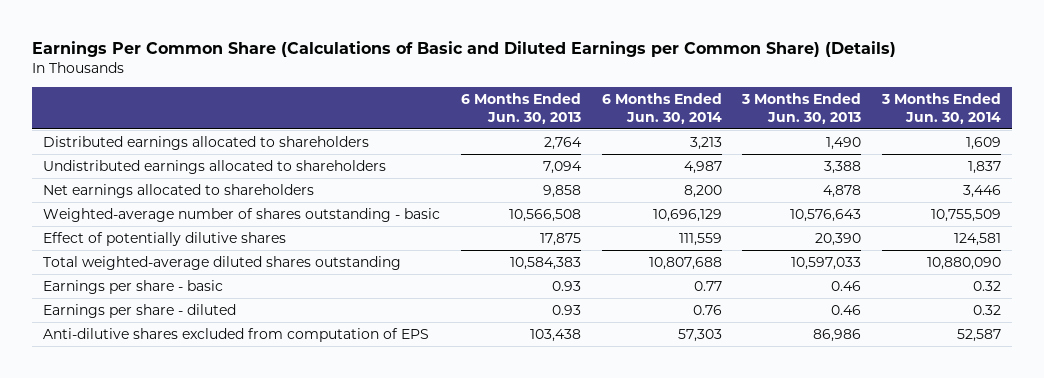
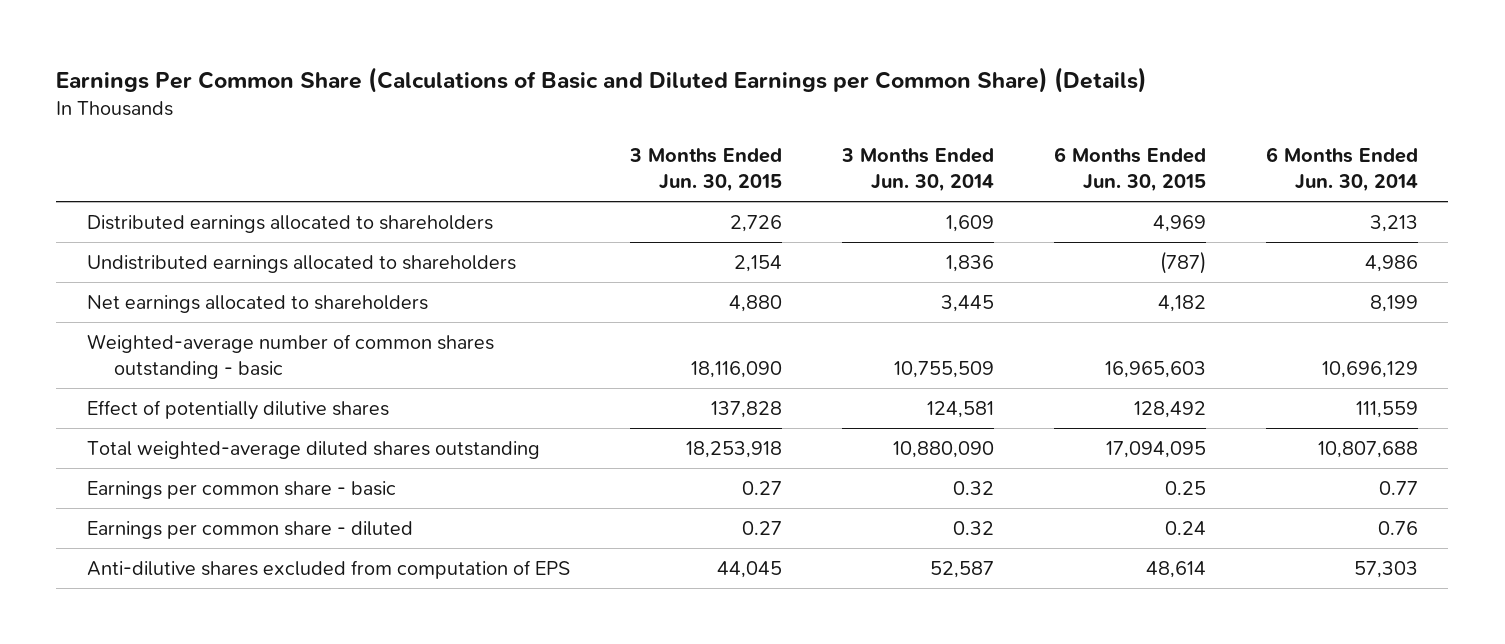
- | 6 Months Ended Jun. 30, 2013 | 6 Months Ended Jun. 30, 2014 | 3 Months Ended Jun. 30, 2013 | 3 Months Ended Jun. 30, 2014
+ | 3 Months Ended Jun. 30, 2015 | 3 Months Ended Jun. 30, 2014 | 6 Months Ended Jun. 30, 2015 | 6 Months Ended Jun. 30, 2014
- Undistributed earnings allocated to shareholders | 7,094 | 4,987 | 3,388 | 1,837
- Net earnings allocated to shareholders | 9,858 | 8,200 | 4,878 | 3,446
- Weighted-average number of shares outstanding - basic | 10,566,508 | 10,696,129 | 10,576,643 | 10,755,509
+ Undistributed earnings allocated to shareholders | 2,154 | 1,836 | (787) | 4,986
+ Net earnings allocated to shareholders | 4,880 | 3,445 | 4,182 | 8,199
+ Weighted-average number of common shares outstanding - basic | 18,116,090 | 10,755,509 | 16,965,603 | 10,696,129
- Earnings per share - basic | 0.93 | 0.77 | 0.46 | 0.32
- Earnings per share - diluted | 0.93 | 0.76 | 0.46 | 0.32
+ Earnings per common share - basic | 0.27 | 0.32 | 0.25 | 0.77
+ Earnings per common share - diluted | 0.27 | 0.32 | 0.24 | 0.76

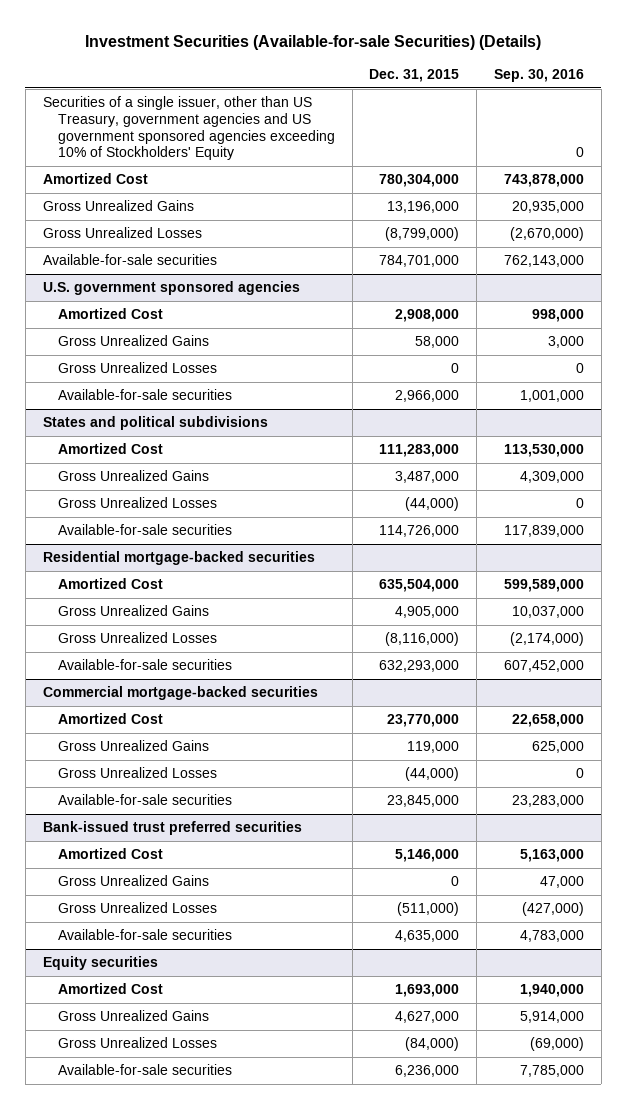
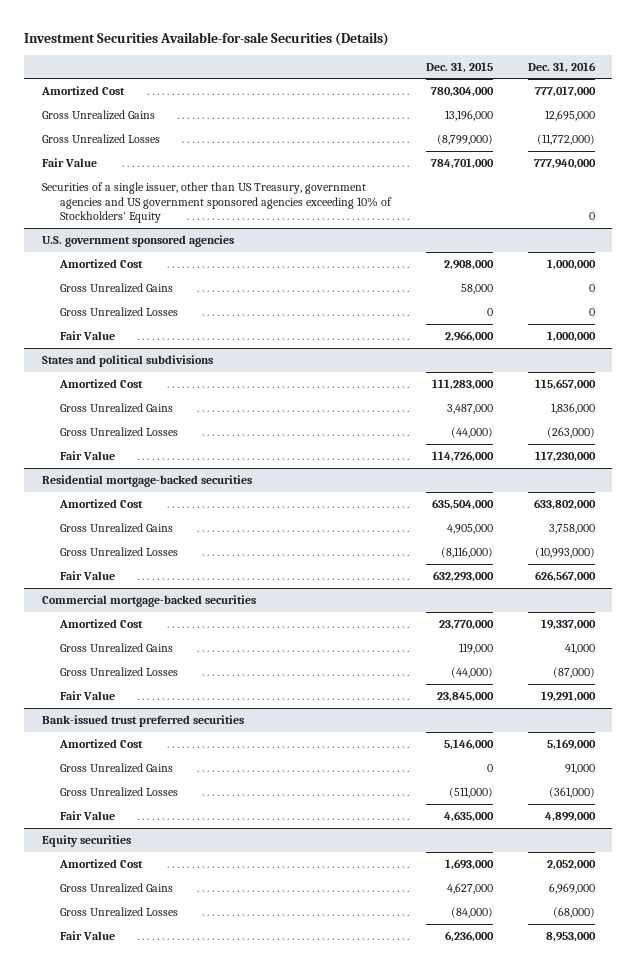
- Investment Securities (Available-for-sale Securities) (Details)
+ Investment Securities Available-for-sale Securities (Details)
- | Dec. 31, 2015 | Sep. 30, 2016
+ | Dec. 31, 2015 | Dec. 31, 2016
- Available-for-sale securities | 784,701,000 | 762,143,000
+ Fair Value | 784,701,000 | 777,940,000
moved down: Securities of a single issuer, other than US Treasury, government agencies and US government sponsored agencies exceeding 10% of Stockholders' Equity | | 0
@ U.S. government sponsored agencies
- Available-for-sale securities | 2,966,000 | 1,001,000
+ Fair Value | 2,966,000 | 1,000,000
@ States and political subdivisions
- Available-for-sale securities | 114,726,000 | 117,839,000
+ Fair Value | 114,726,000 | 117,230,000
@ Residential mortgage-backed securities
- Available-for-sale securities | 632,293,000 | 607,452,000
+ Fair Value | 632,293,000 | 626,567,000
@ Commercial mortgage-backed securities
- Available-for-sale securities | 23,845,000 | 23,283,000
+ Fair Value | 23,845,000 | 19,291,000
@ Bank-issued trust preferred securities
- Available-for-sale securities | 4,635,000 | 4,783,000
+ Fair Value | 4,635,000 | 4,899,000
@ Equity securities
- Available-for-sale securities | 6,236,000 | 7,785,000
+ Fair Value | 6,236,000 | 8,953,000

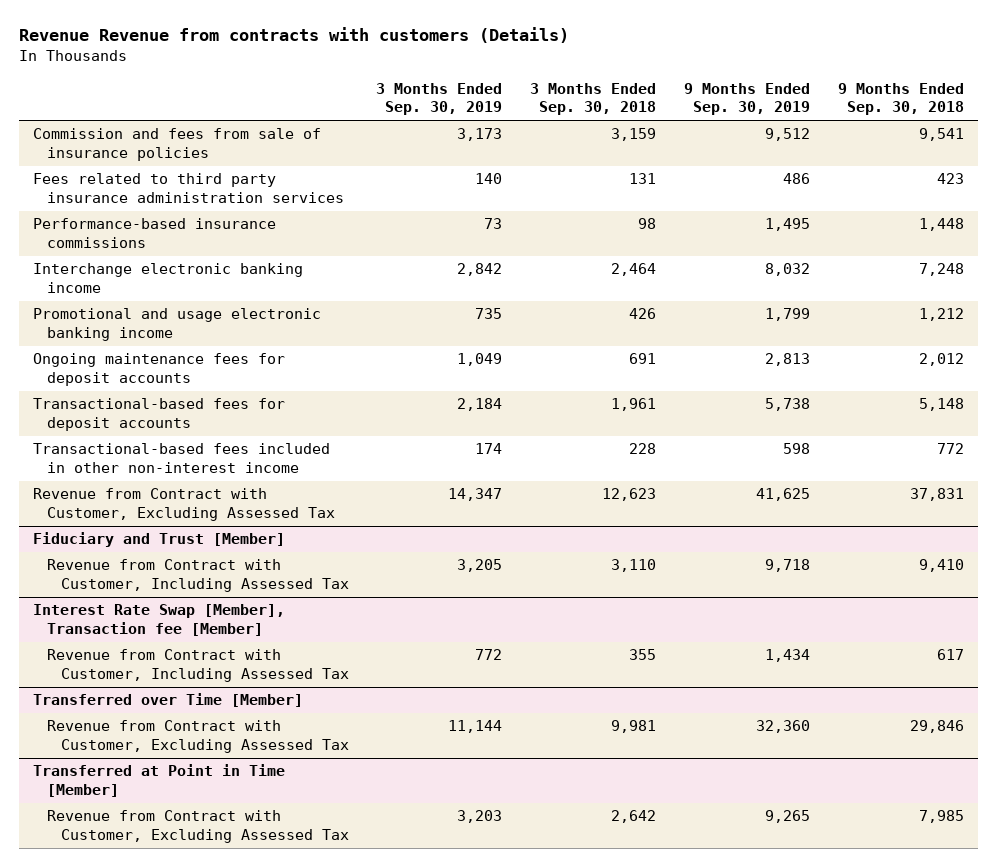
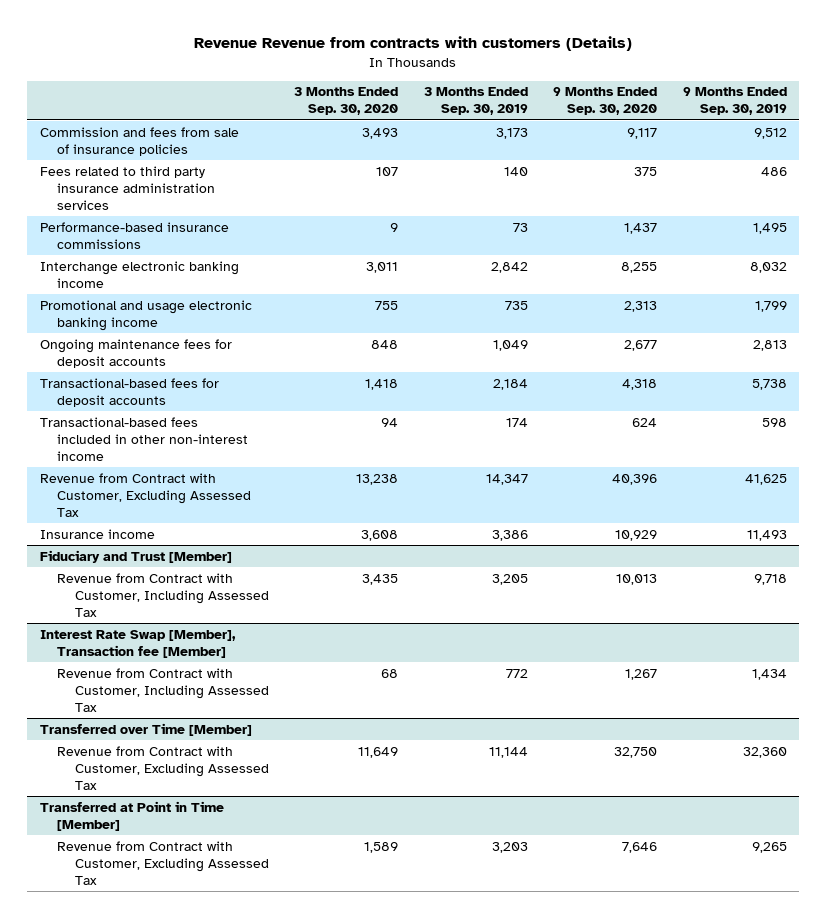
- | 3 Months Ended Sep. 30, 2019 | 3 Months Ended Sep. 30, 2018 | 9 Months Ended Sep. 30, 2019 | 9 Months Ended Sep. 30, 2018
+ | 3 Months Ended Sep. 30, 2020 | 3 Months Ended Sep. 30, 2019 | 9 Months Ended Sep. 30, 2020 | 9 Months Ended Sep. 30, 2019
+ Insurance income | 3,608 | 3,386 | 10,929 | 11,493

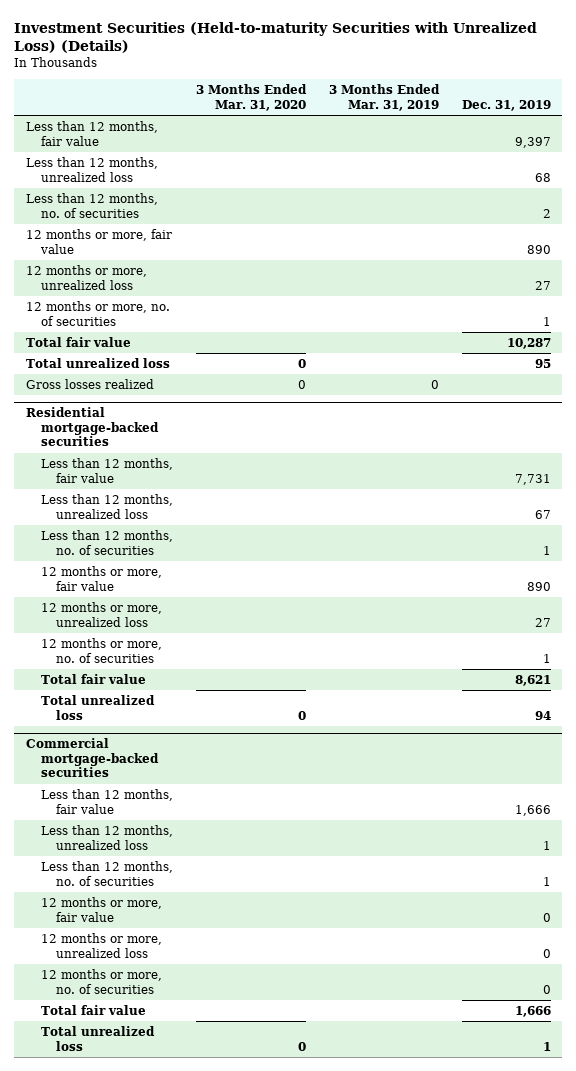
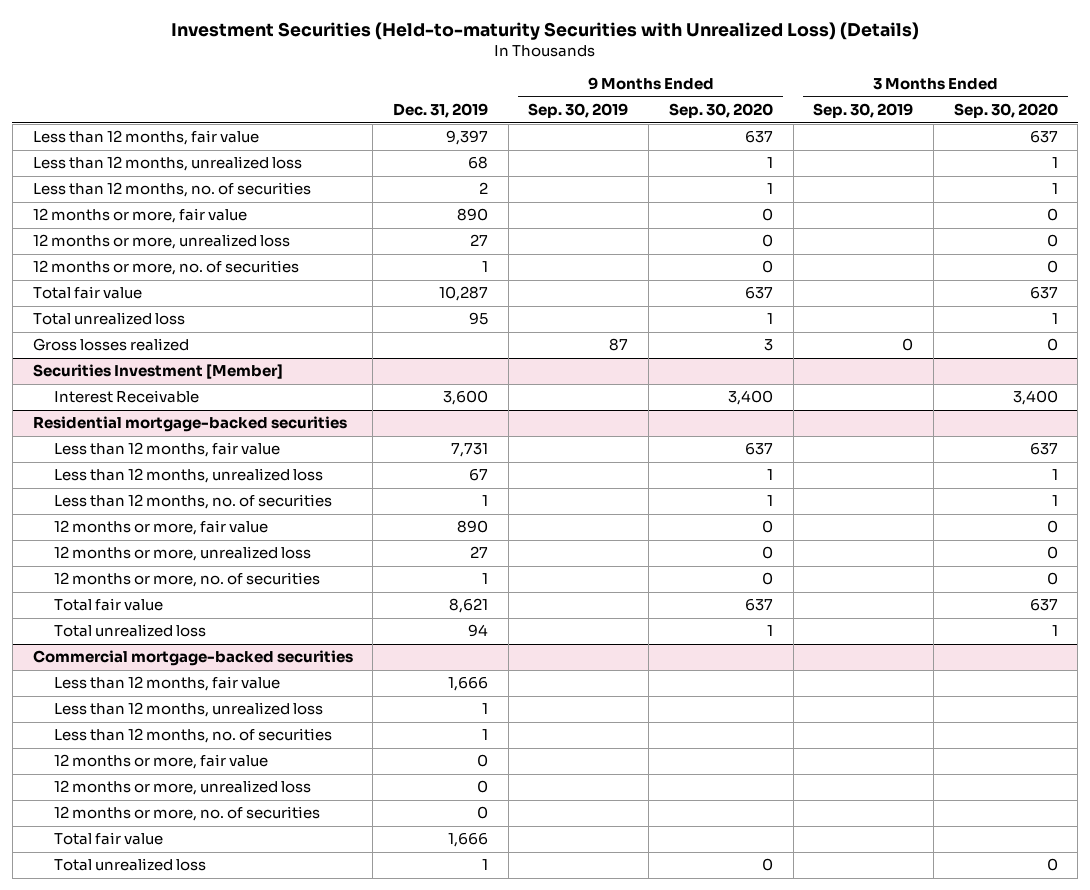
- | 3 Months Ended Mar. 31, 2020 | 3 Months Ended Mar. 31, 2019 | Dec. 31, 2019
+ | Dec. 31, 2019 | 9 Months Ended Sep. 30, 2019 | 9 Months Ended Sep. 30, 2020 | 3 Months Ended Sep. 30, 2019 | 3 Months Ended Sep. 30, 2020
+ Securities Investment [Member]
+ Interest Receivable | 3,600 | | 3,400 | | 3,400

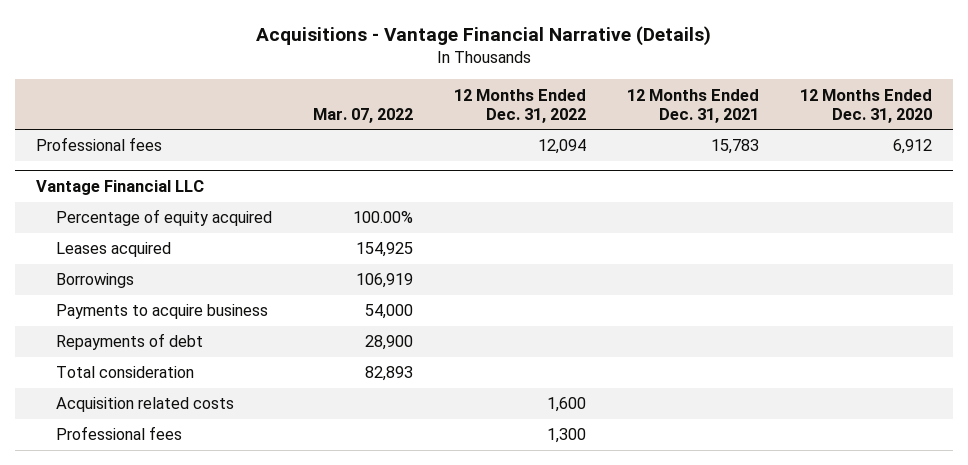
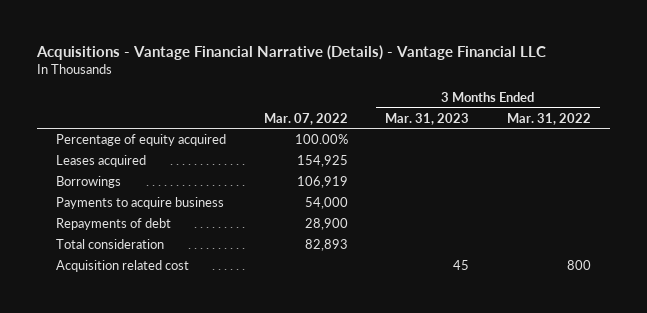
- Acquisitions - Vantage Financial Narrative (Details)
+ Acquisitions - Vantage Financial Narrative (Details) - Vantage Financial LLC
- | Mar. 07, 2022 | 12 Months Ended Dec. 31, 2022 | 12 Months Ended Dec. 31, 2021 | 12 Months Ended Dec. 31, 2020
+ | Mar. 07, 2022 | 3 Months Ended Mar. 31, 2023 | 3 Months Ended Mar. 31, 2022
- Professional fees | | 12,094 | 15,783 | 6,912
- Vantage Financial LLC
- Acquisition related costs | | 1,600 | |
- Professional fees | | 1,300 | |
+ Acquisition related cost | | 45 | 800

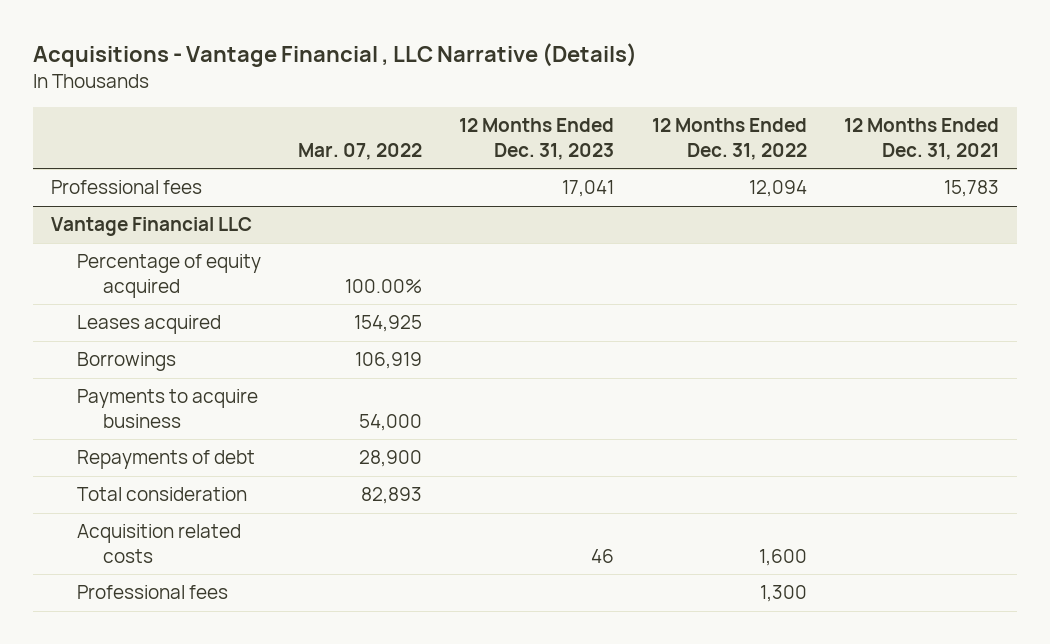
- Acquisitions - Vantage Financial Narrative (Details) - Vantage Financial LLC
+ Acquisitions - Vantage Financial , LLC Narrative (Details)
- | Mar. 07, 2022 | 3 Months Ended Mar. 31, 2023 | 3 Months Ended Mar. 31, 2022
+ | Mar. 07, 2022 | 12 Months Ended Dec. 31, 2023 | 12 Months Ended Dec. 31, 2022 | 12 Months Ended Dec. 31, 2021
+ Professional fees | | 17,041 | 12,094 | 15,783
+ Vantage Financial LLC
- Acquisition related cost | | 45 | 800
+ Acquisition related costs | | 46 | 1,600 |
+ Professional fees | | | 1,300 |

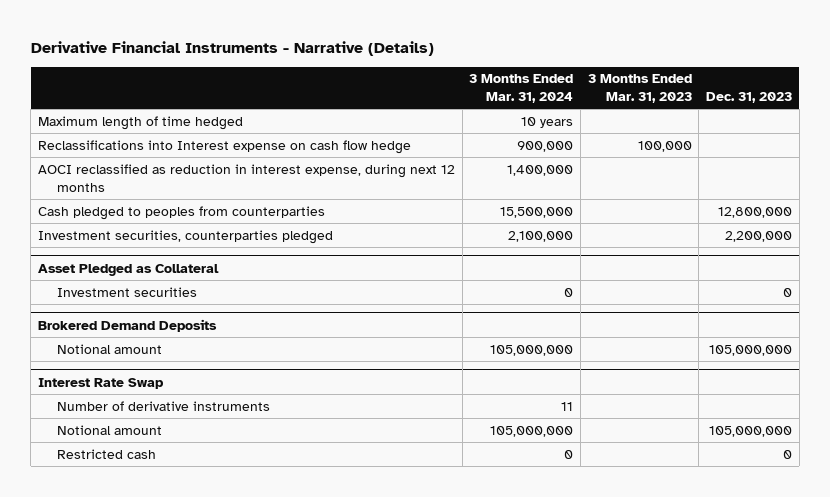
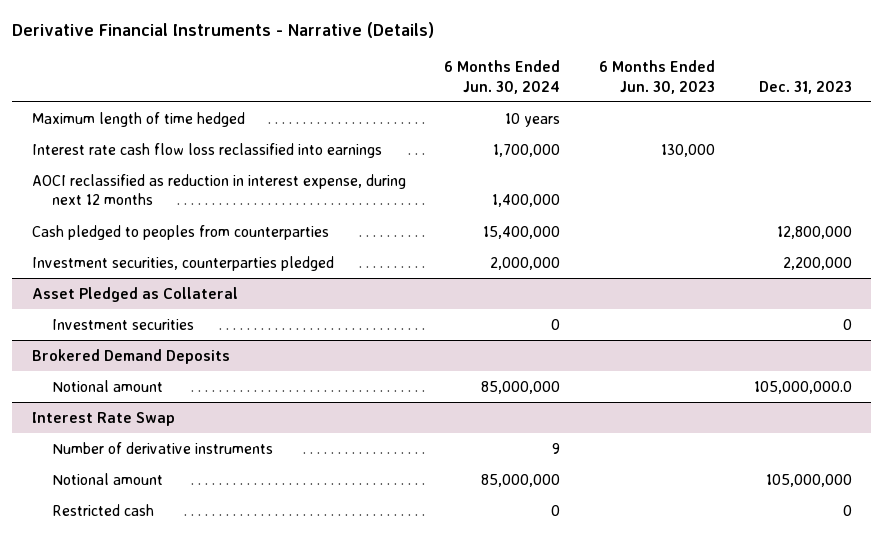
- | 3 Months Ended Mar. 31, 2024 | 3 Months Ended Mar. 31, 2023 | Dec. 31, 2023
+ | 6 Months Ended Jun. 30, 2024 | 6 Months Ended Jun. 30, 2023 | Dec. 31, 2023
- Reclassifications into Interest expense on cash flow hedge | 900,000 | 100,000 |
+ Interest rate cash flow loss reclassified into earnings | 1,700,000 | 130,000 |
@ Brokered Demand Deposits
- Notional amount | 105,000,000 | | 105,000,000
+ Notional amount | 85,000,000 | | 105,000,000.0

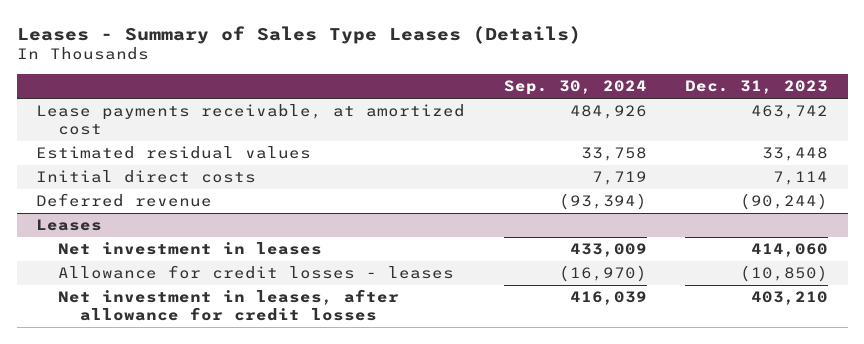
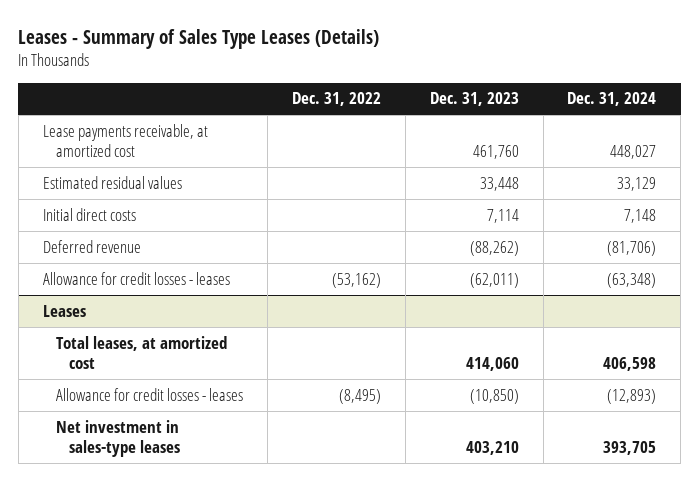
- | Sep. 30, 2024 | Dec. 31, 2023
+ | Dec. 31, 2022 | Dec. 31, 2023 | Dec. 31, 2024
- Lease payments receivable, at amortized cost | 484,926 | 463,742
+ Lease payments receivable, at amortized cost | | 461,760 | 448,027
- Deferred revenue | (93,394) | (90,244)
+ Deferred revenue | | (88,262) | (81,706)
+ Allowance for credit losses - leases | (53,162) | (62,011) | (63,348)
@ Leases
- Net investment in leases | 433,009 | 414,060
+ Total leases, at amortized cost | | 414,060 | 406,598
- Net investment in leases, after allowance for credit losses | 416,039 | 403,210
+ Net investment in sales-type leases | | 403,210 | 393,705

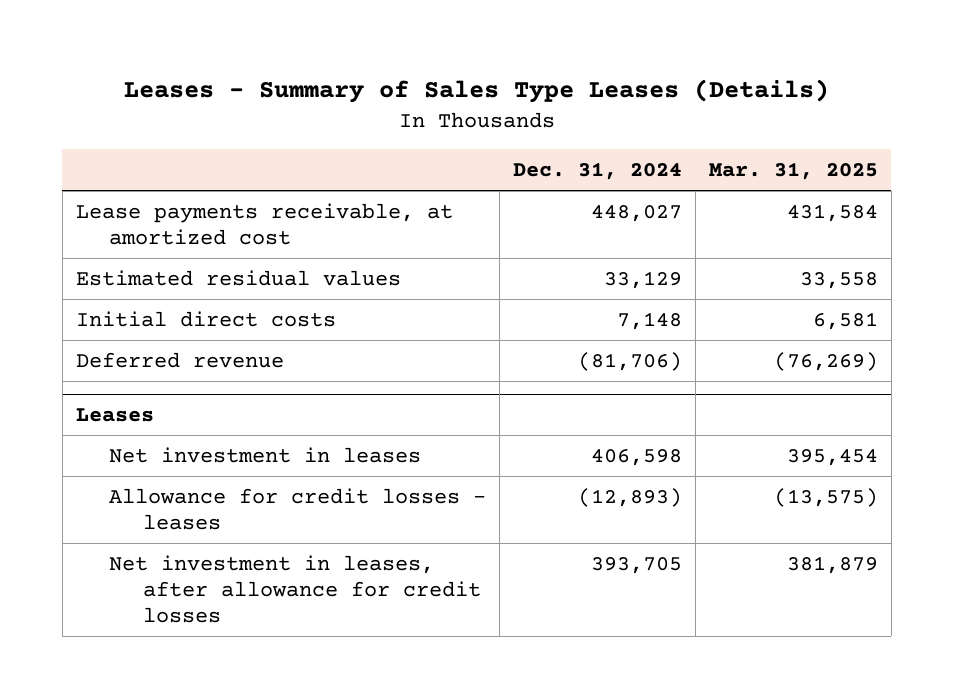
- | Dec. 31, 2022 | Dec. 31, 2023 | Dec. 31, 2024
+ | Dec. 31, 2024 | Mar. 31, 2025
- Allowance for credit losses - leases | (53,162) | (62,011) | (63,348)
@ Leases
- Total leases, at amortized cost | | 414,060 | 406,598
+ Net investment in leases | 406,598 | 395,454
- Net investment in sales-type leases | | 403,210 | 393,705
+ Net investment in leases, after allowance for credit losses | 393,705 | 381,879

